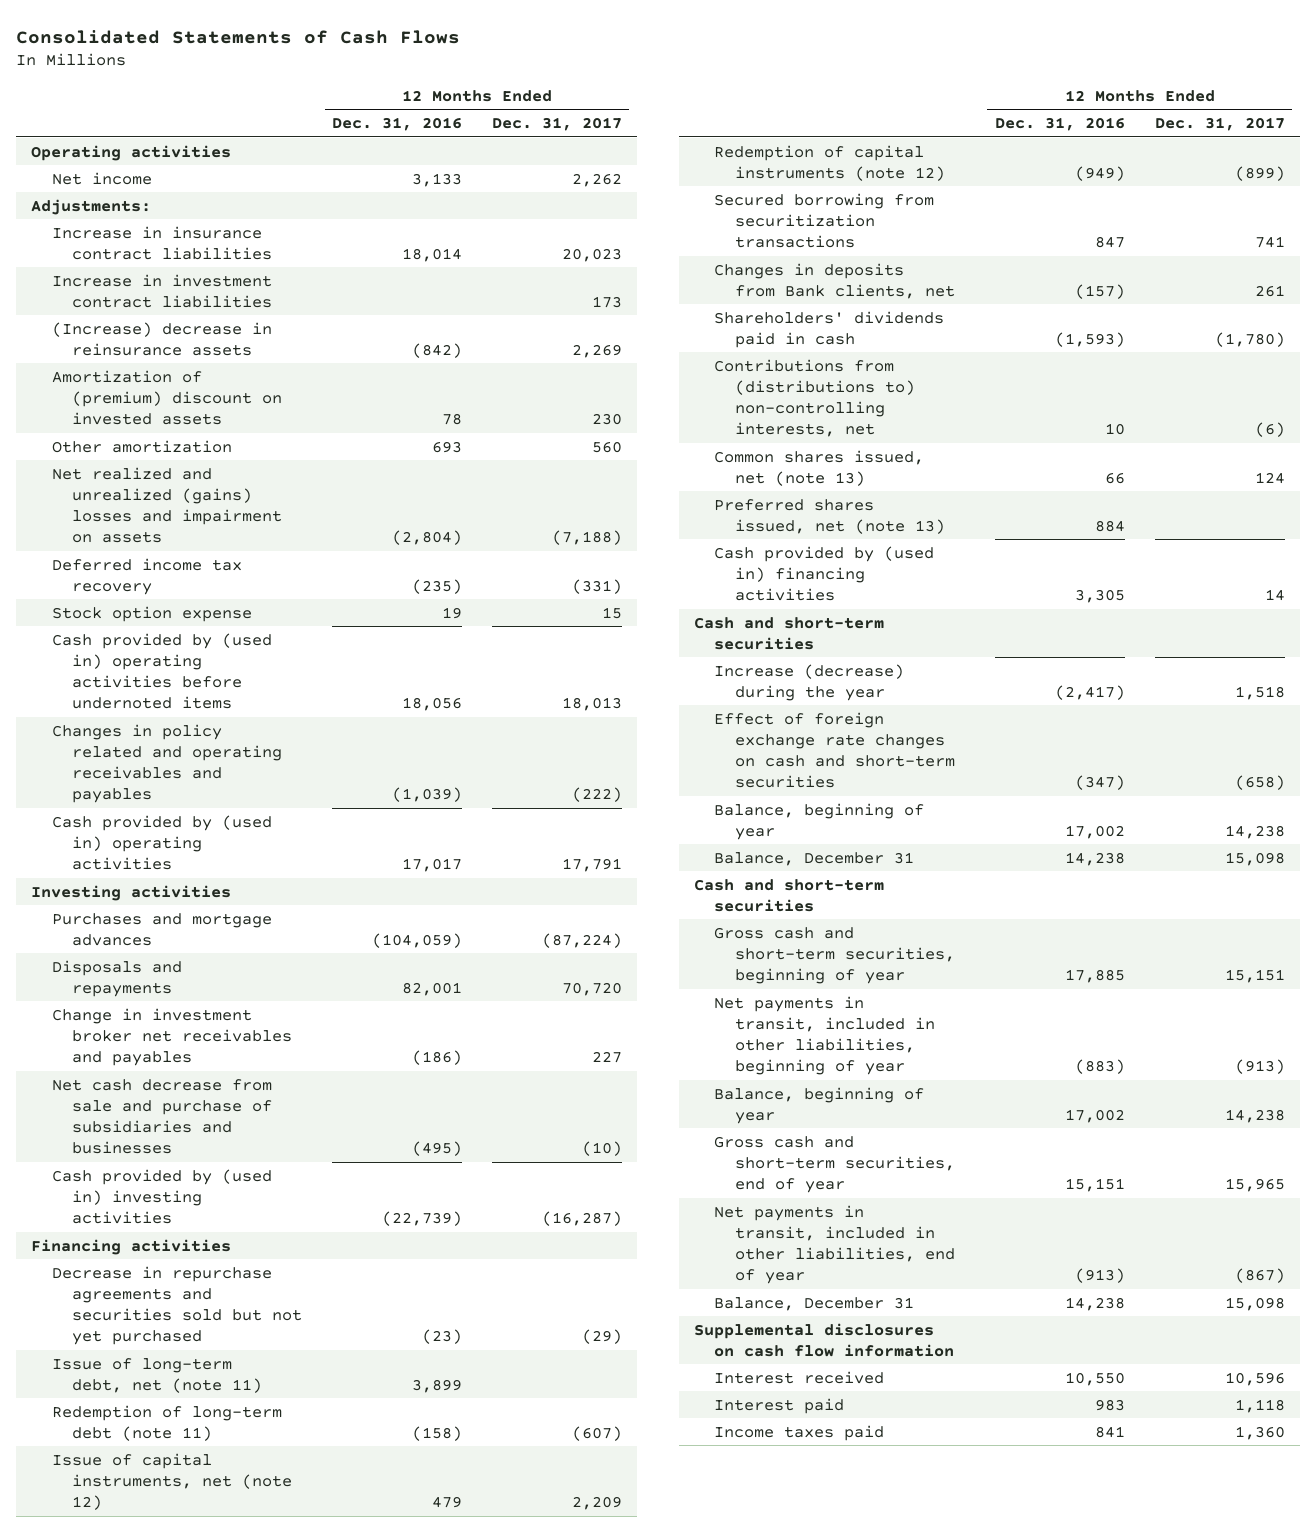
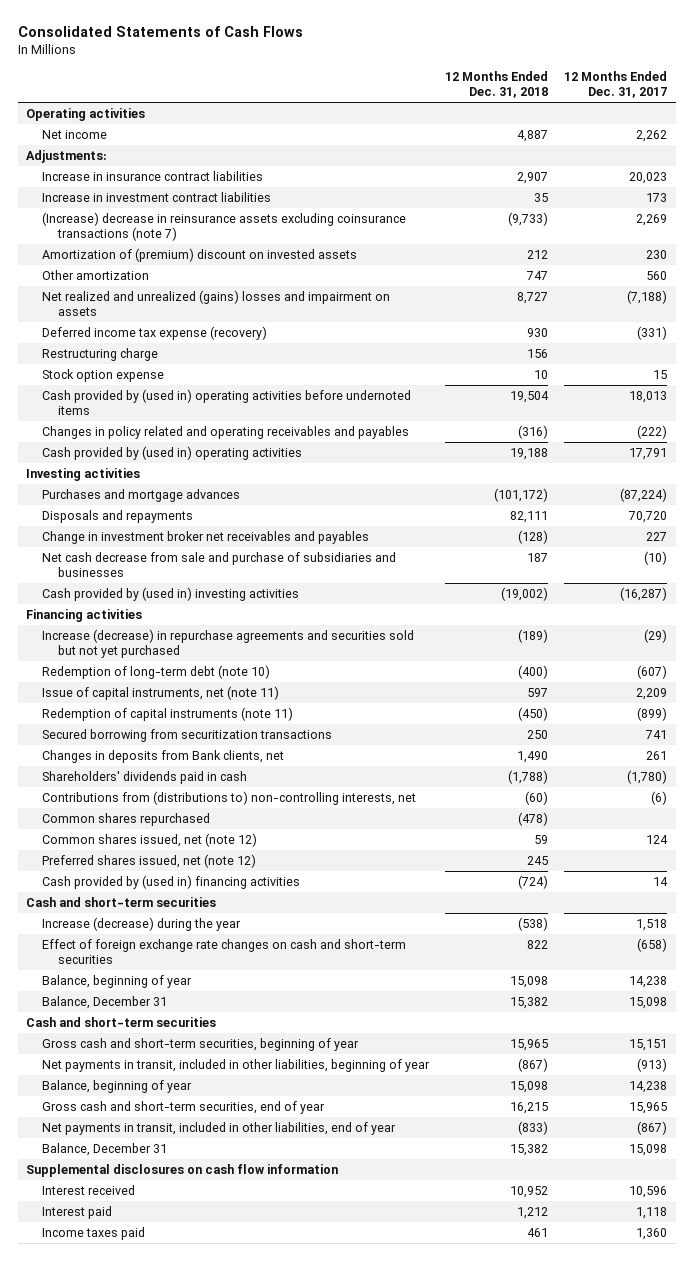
- | 12 Months Ended Dec. 31, 2016 | 12 Months Ended Dec. 31, 2017
+ | 12 Months Ended Dec. 31, 2018 | 12 Months Ended Dec. 31, 2017
- (Increase) decrease in reinsurance assets | (842) | 2,269
+ (Increase) decrease in reinsurance assets excluding coinsurance transactions (note 7) | (9,733) | 2,269
- Deferred income tax recovery | (235) | (331)
+ Deferred income tax expense (recovery) | 930 | (331)
+ Restructuring charge | 156 |
- Decrease in repurchase agreements and securities sold but not yet purchased | (23) | (29)
- Issue of long-term debt, net (note 11) | 3,899 |
- Redemption of long-term debt (note 11) | (158) | (607)
- Issue of capital instruments, net (note 12) | 479 | 2,209
- Redemption of capital instruments (note 12) | (949) | (899)
+ Increase (decrease) in repurchase agreements and securities sold but not yet purchased | (189) | (29)
+ Redemption of long-term debt (note 10) | (400) | (607)
+ Issue of capital instruments, net (note 11) | 597 | 2,209
+ Redemption of capital instruments (note 11) | (450) | (899)
- Common shares issued, net (note 13) | 66 | 124
- Preferred shares issued, net (note 13) | 884 |
+ Common shares repurchased | (478) |
+ Common shares issued, net (note 12) | 59 | 124
+ Preferred shares issued, net (note 12) | 245 |

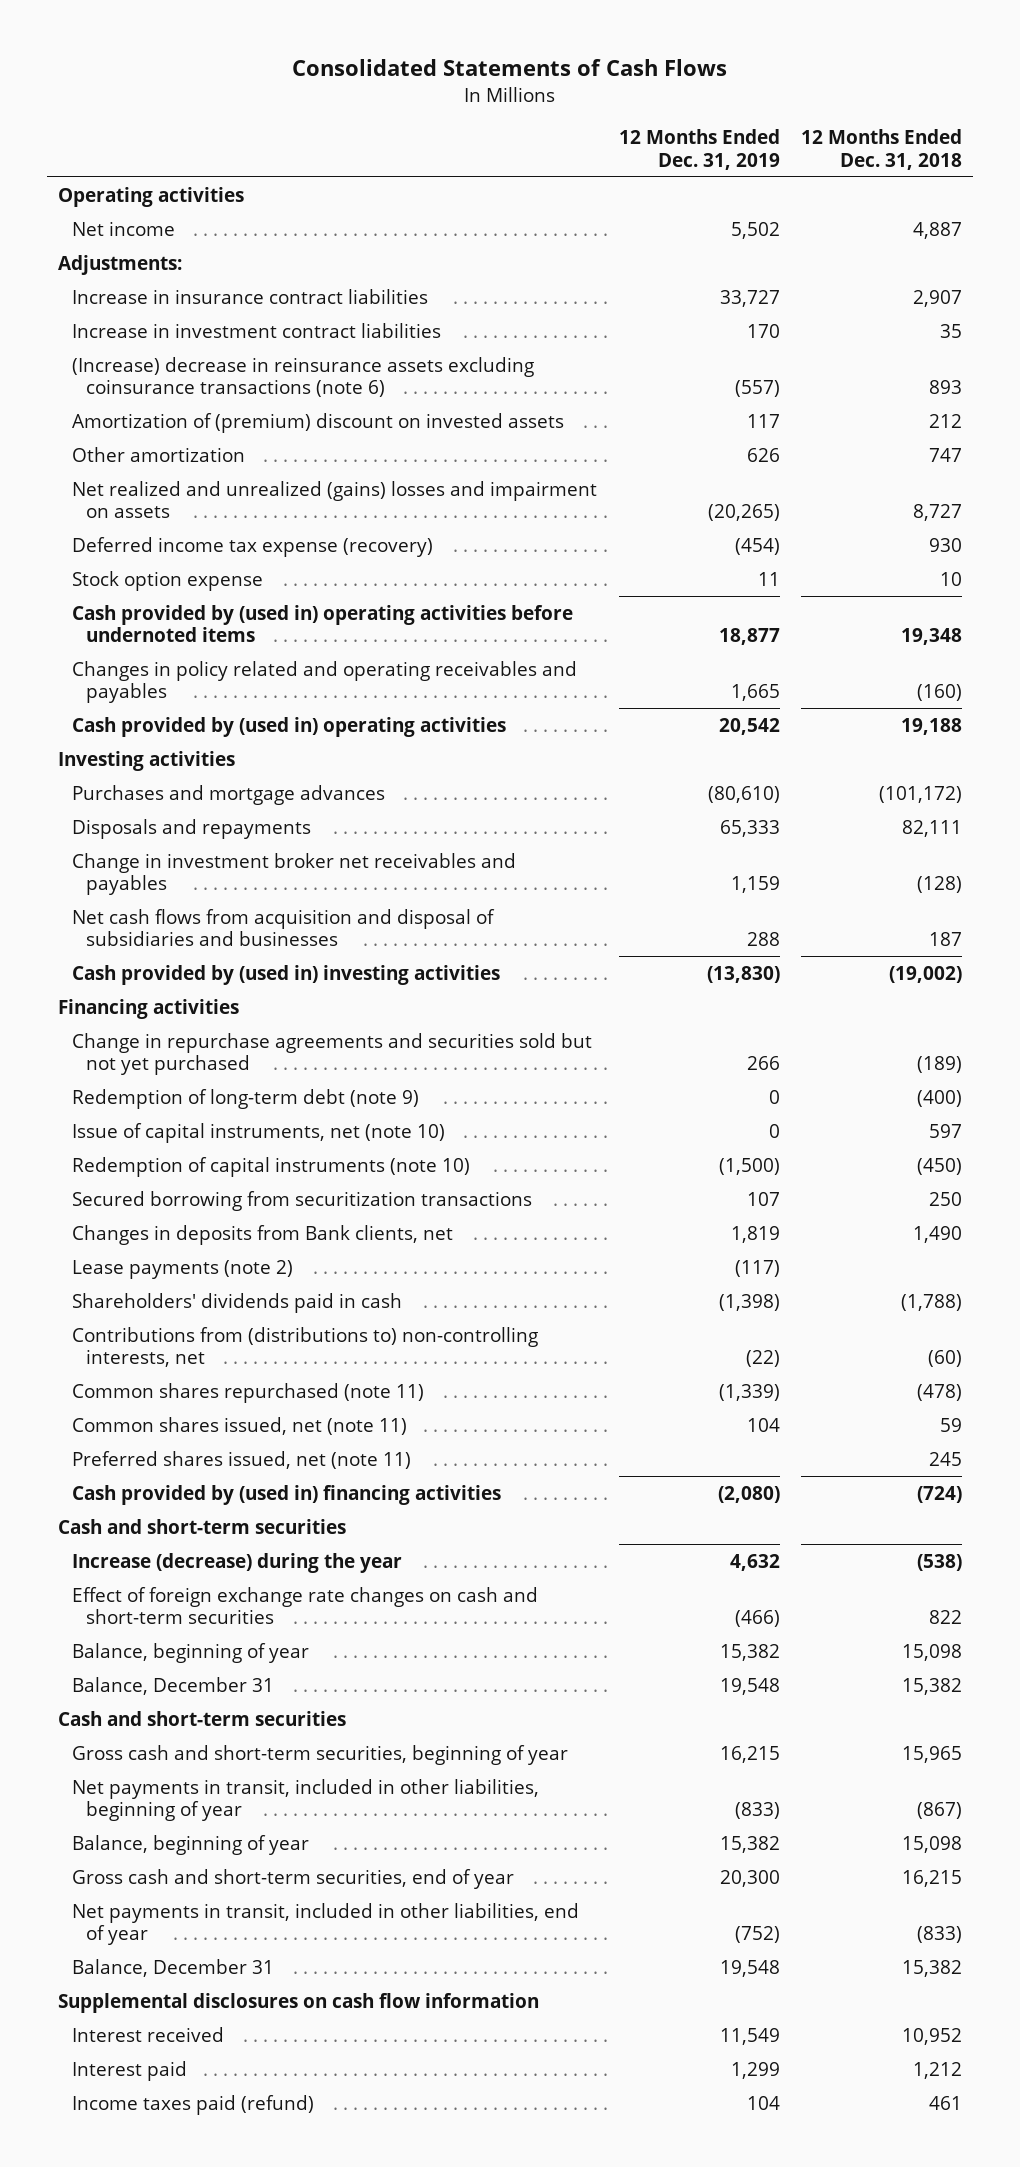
- | 12 Months Ended Dec. 31, 2018 | 12 Months Ended Dec. 31, 2017
+ | 12 Months Ended Dec. 31, 2019 | 12 Months Ended Dec. 31, 2018
- (Increase) decrease in reinsurance assets excluding coinsurance transactions (note 7) | (9,733) | 2,269
+ (Increase) decrease in reinsurance assets excluding coinsurance transactions (note 6) | (557) | 893
- Restructuring charge | 156 |
- Cash provided by (used in) operating activities before undernoted items | 19,504 | 18,013
- Changes in policy related and operating receivables and payables | (316) | (222)
+ Cash provided by (used in) operating activities before undernoted items | 18,877 | 19,348
+ Changes in policy related and operating receivables and payables | 1,665 | (160)
- Net cash decrease from sale and purchase of subsidiaries and businesses | 187 | (10)
+ Net cash flows from acquisition and disposal of subsidiaries and businesses | 288 | 187
- Increase (decrease) in repurchase agreements and securities sold but not yet purchased | (189) | (29)
- Redemption of long-term debt (note 10) | (400) | (607)
- Issue of capital instruments, net (note 11) | 597 | 2,209
- Redemption of capital instruments (note 11) | (450) | (899)
+ Change in repurchase agreements and securities sold but not yet purchased | 266 | (189)
+ Redemption of long-term debt (note 9) | 0 | (400)
+ Issue of capital instruments, net (note 10) | 0 | 597
+ Redemption of capital instruments (note 10) | (1,500) | (450)
+ Lease payments (note 2) | (117) |
- Common shares repurchased | (478) |
- Common shares issued, net (note 12) | 59 | 124
- Preferred shares issued, net (note 12) | 245 |
+ Common shares repurchased (note 11) | (1,339) | (478)
+ Common shares issued, net (note 11) | 104 | 59
+ Preferred shares issued, net (note 11) | | 245
- Income taxes paid | 461 | 1,360
+ Income taxes paid (refund) | 104 | 461

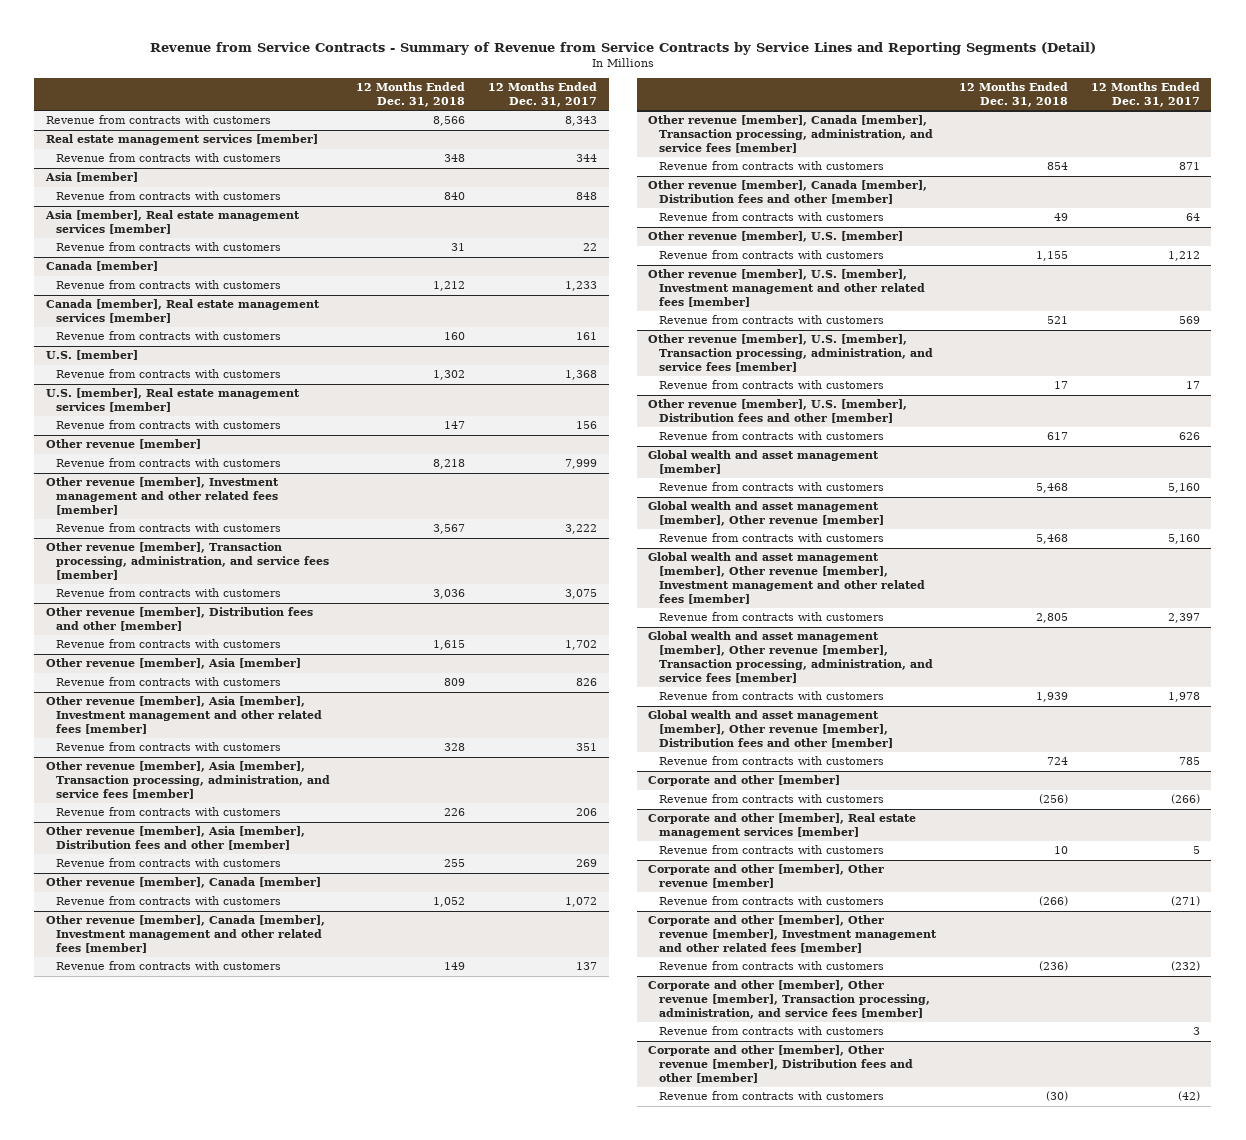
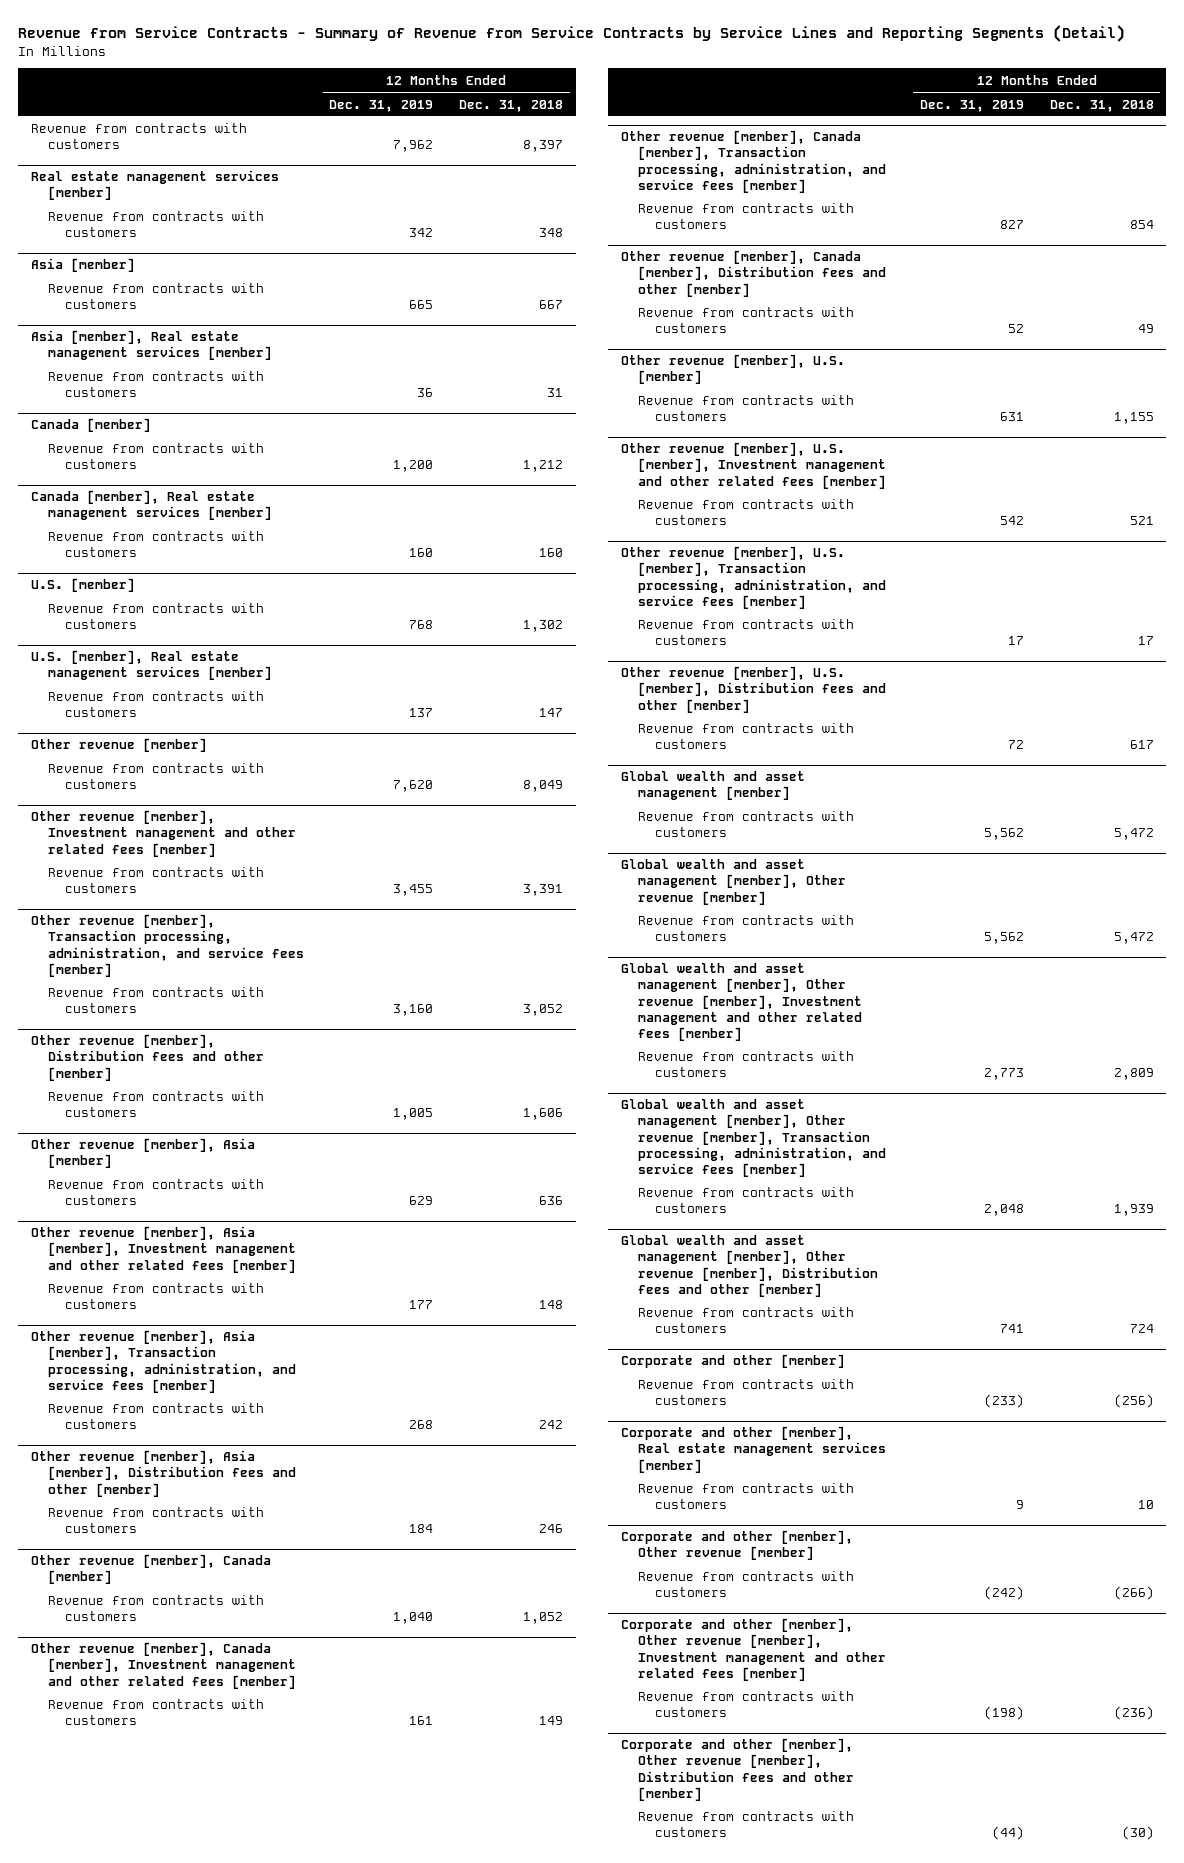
- | 12 Months Ended Dec. 31, 2018 | 12 Months Ended Dec. 31, 2017
+ | 12 Months Ended Dec. 31, 2019 | 12 Months Ended Dec. 31, 2018
- Revenue from contracts with customers | 8,566 | 8,343
+ Revenue from contracts with customers | 7,962 | 8,397
@ Asia [member]
- Revenue from contracts with customers | 840 | 848
+ Revenue from contracts with customers | 665 | 667
@ Other revenue [member]
- Revenue from contracts with customers | 8,218 | 7,999
+ Revenue from contracts with customers | 7,620 | 8,049
@ Other revenue [member], Investment management and other related fees [member]
- Revenue from contracts with customers | 3,567 | 3,222
+ Revenue from contracts with customers | 3,455 | 3,391
@ Other revenue [member], Transaction processing, administration, and service fees [member]
- Revenue from contracts with customers | 3,036 | 3,075
+ Revenue from contracts with customers | 3,160 | 3,052
@ Other revenue [member], Distribution fees and other [member]
- Revenue from contracts with customers | 1,615 | 1,702
+ Revenue from contracts with customers | 1,005 | 1,606
@ Other revenue [member], Asia [member]
- Revenue from contracts with customers | 809 | 826
+ Revenue from contracts with customers | 629 | 636
@ Other revenue [member], Asia [member], Investment management and other related fees [member]
- Revenue from contracts with customers | 328 | 351
+ Revenue from contracts with customers | 177 | 148
@ Other revenue [member], Asia [member], Transaction processing, administration, and service fees [member]
- Revenue from contracts with customers | 226 | 206
+ Revenue from contracts with customers | 268 | 242
@ Other revenue [member], Asia [member], Distribution fees and other [member]
- Revenue from contracts with customers | 255 | 269
+ Revenue from contracts with customers | 184 | 246
@ Global wealth and asset management [member]
- Revenue from contracts with customers | 5,468 | 5,160
+ Revenue from contracts with customers | 5,562 | 5,472
@ Global wealth and asset management [member], Other revenue [member]
- Revenue from contracts with customers | 5,468 | 5,160
+ Revenue from contracts with customers | 5,562 | 5,472
@ Global wealth and asset management [member], Other revenue [member], Investment management and other related fees [member]
- Revenue from contracts with customers | 2,805 | 2,397
+ Revenue from contracts with customers | 2,773 | 2,809
- Corporate and other [member], Other revenue [member], Transaction processing, administration, and service fees [member]
- Revenue from contracts with customers | | 3

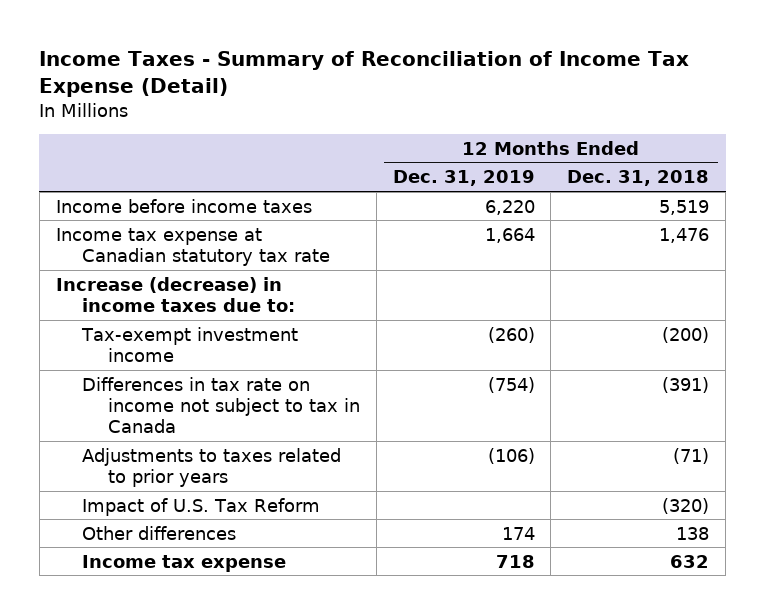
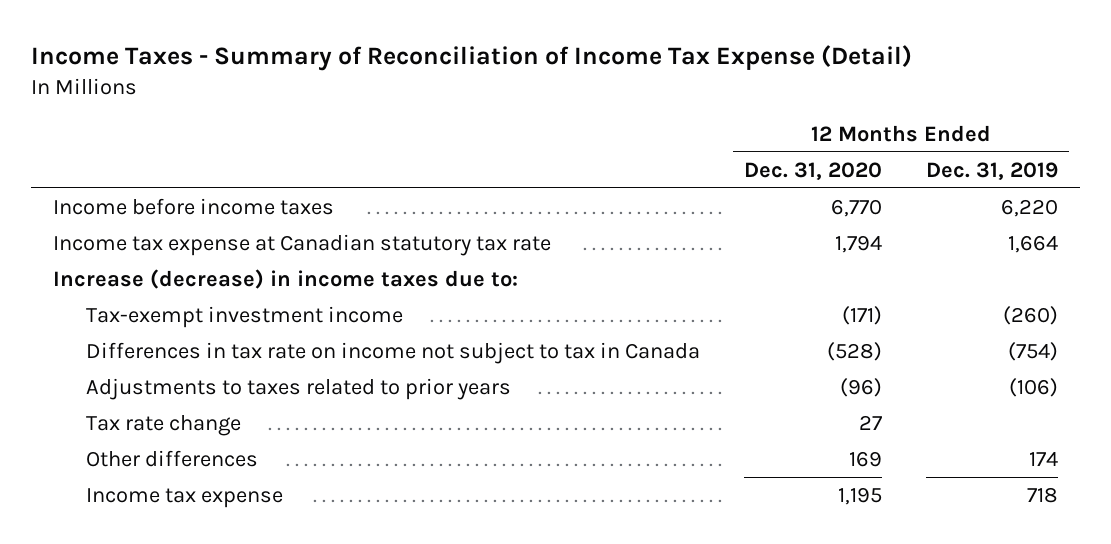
- | 12 Months Ended Dec. 31, 2019 | 12 Months Ended Dec. 31, 2018
+ | 12 Months Ended Dec. 31, 2020 | 12 Months Ended Dec. 31, 2019
- Impact of U.S. Tax Reform | | (320)
+ Tax rate change | 27 |

